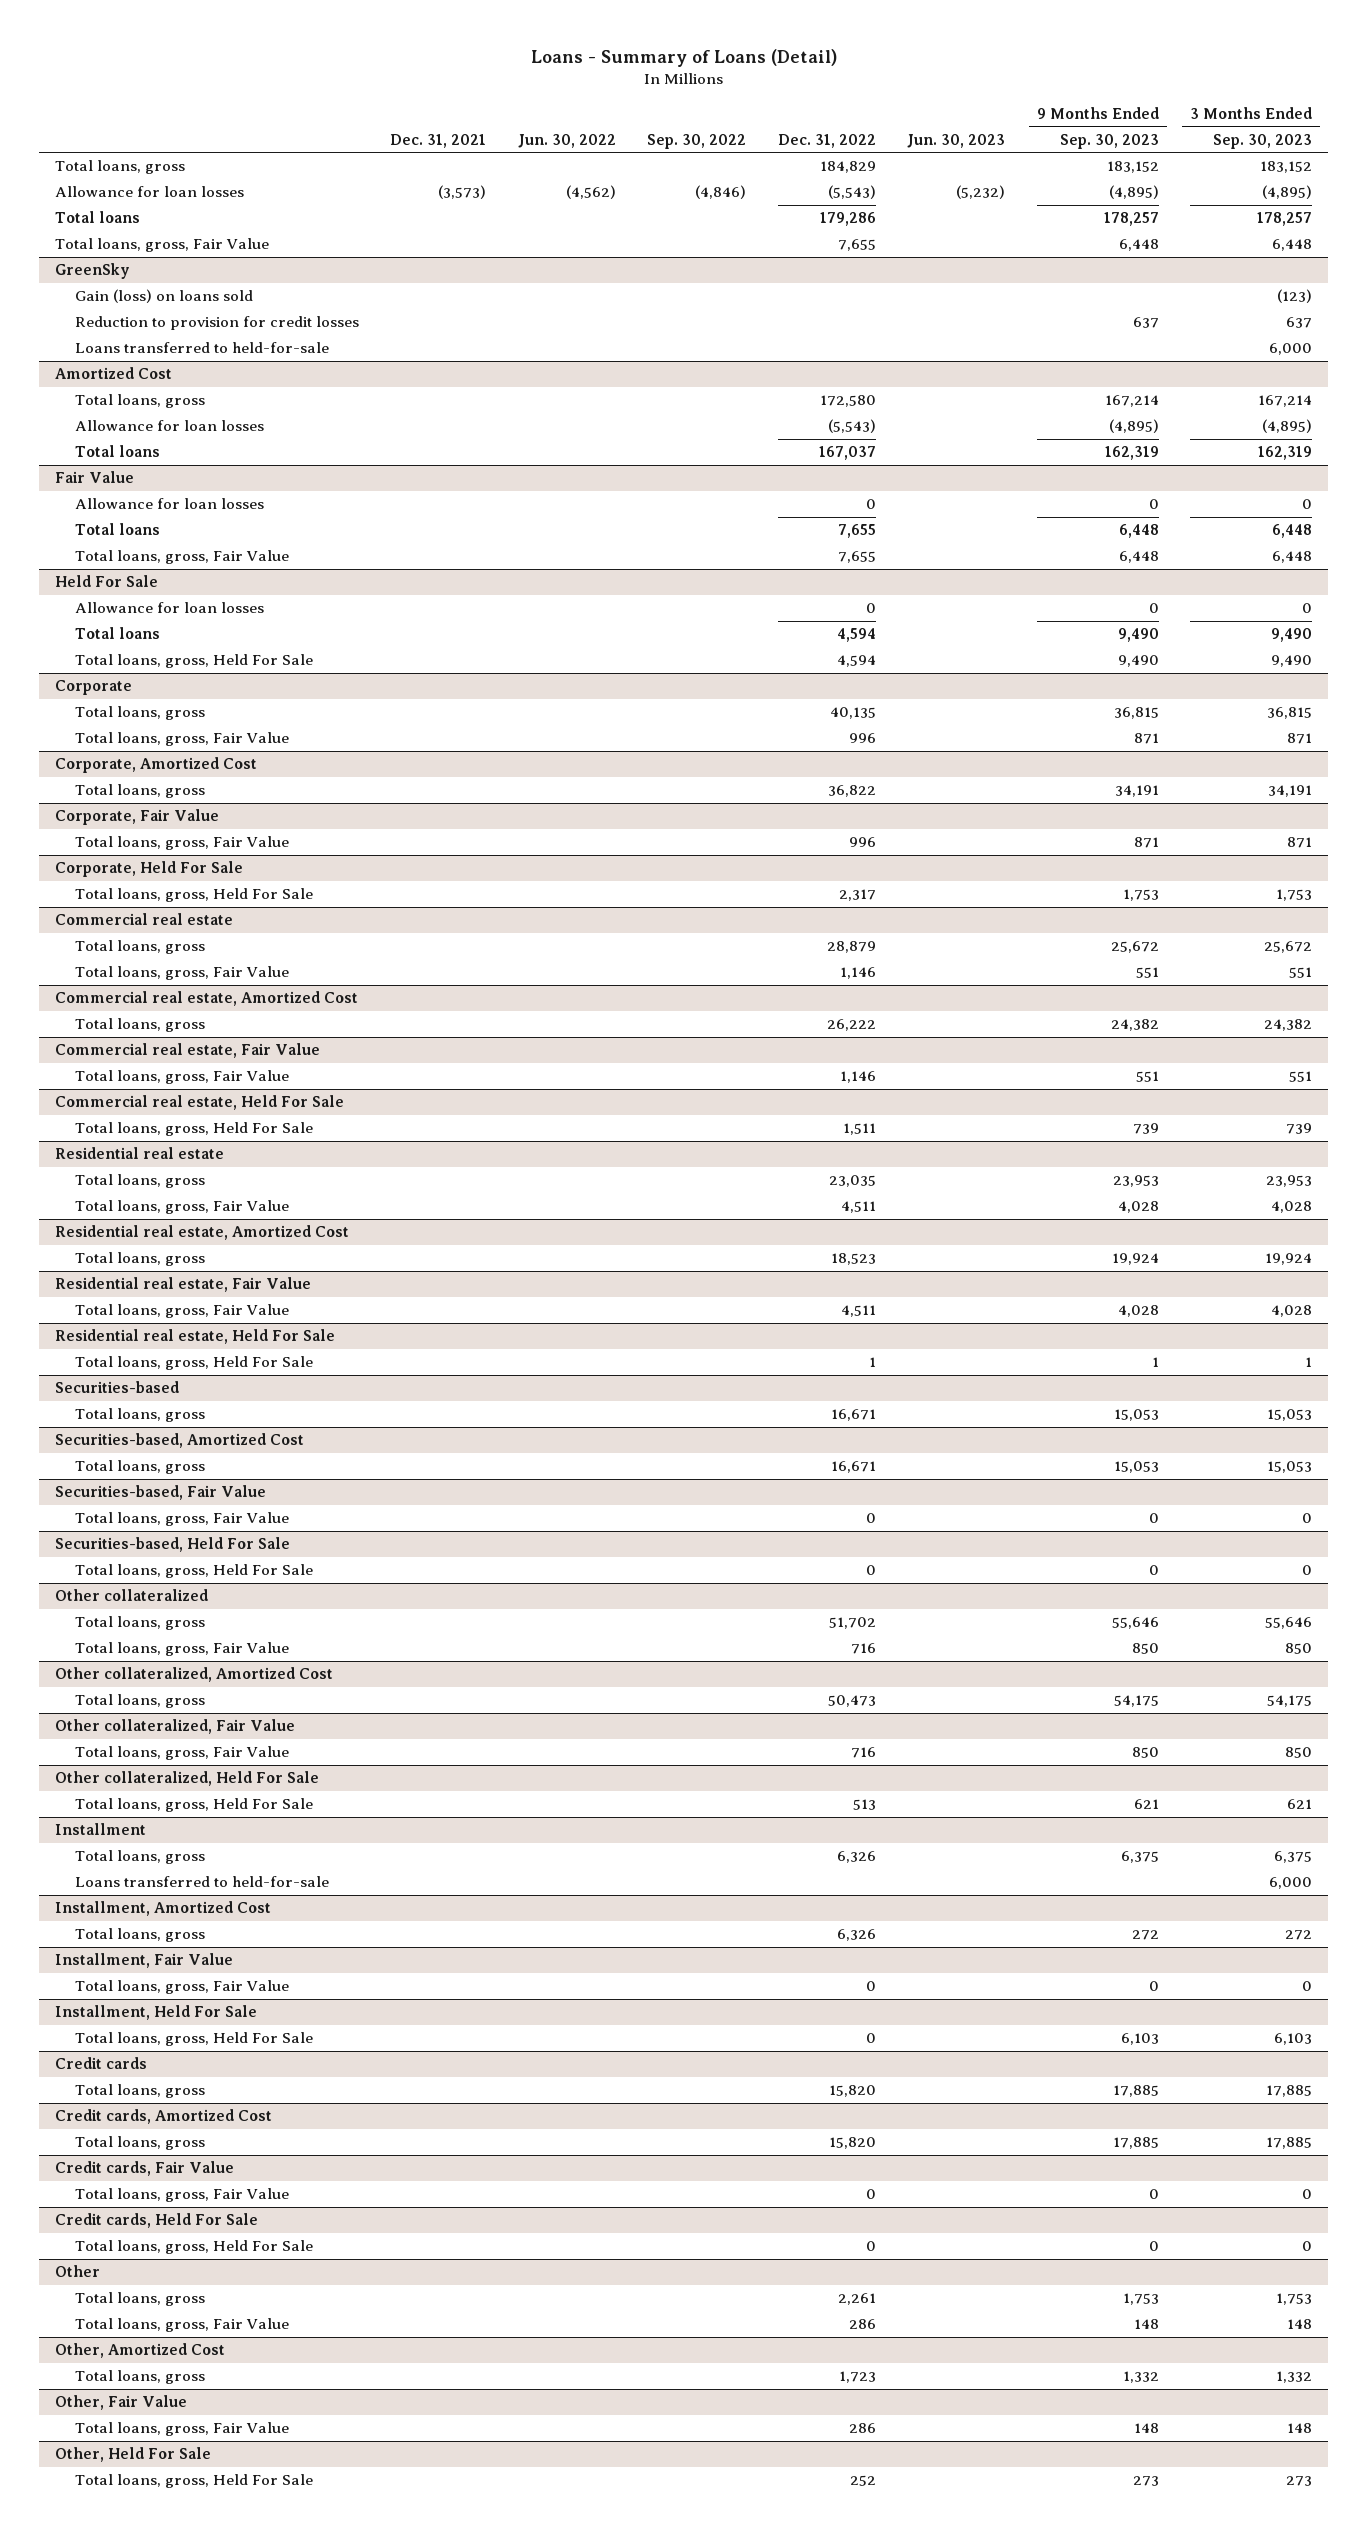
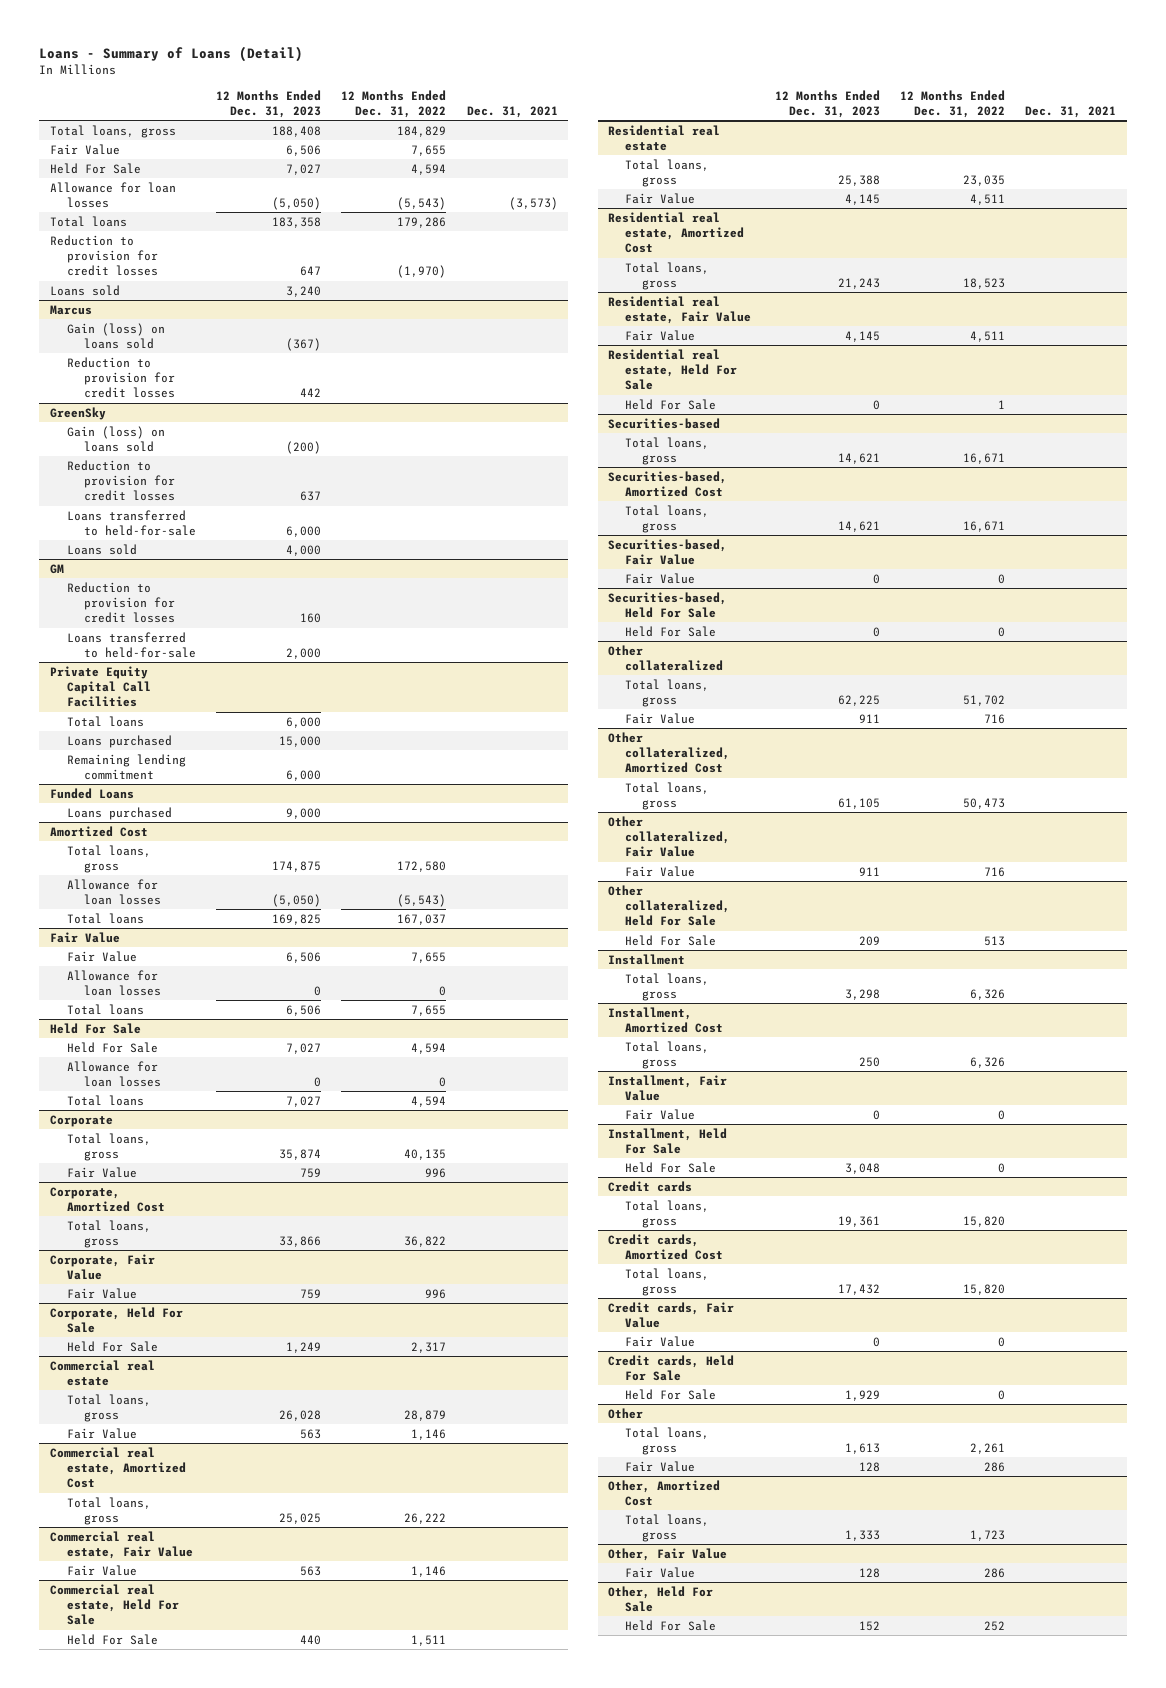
- | Dec. 31, 2021 | Jun. 30, 2022 | Sep. 30, 2022 | Dec. 31, 2022 | Jun. 30, 2023 | 9 Months Ended Sep. 30, 2023 | 3 Months Ended Sep. 30, 2023
+ | 12 Months Ended Dec. 31, 2023 | 12 Months Ended Dec. 31, 2022 | Dec. 31, 2021
+ Fair Value | 6,506 | 7,655 |
+ Held For Sale | 7,027 | 4,594 |
- Total loans, gross, Fair Value | | | | 7,655 | | 6,448 | 6,448
+ Reduction to provision for credit losses | 647 | (1,970) |
+ Loans sold | 3,240 | |
+ Marcus
+ Gain (loss) on loans sold | (367) | |
+ Reduction to provision for credit losses | 442 | |
@ GreenSky
+ Loans sold | 4,000 | |
+ GM
+ Reduction to provision for credit losses | 160 | |
+ Loans transferred to held-for-sale | 2,000 | |
+ Private Equity Capital Call Facilities
+ Total loans | 6,000 | |
+ Loans purchased | 15,000 | |
+ Remaining lending commitment | 6,000 | |
+ Funded Loans
+ Loans purchased | 9,000 | |
@ Fair Value
+ Fair Value | 6,506 | 7,655 |
- Total loans, gross, Fair Value | | | | 7,655 | | 6,448 | 6,448
@ Held For Sale
+ Held For Sale | 7,027 | 4,594 |
- Total loans, gross, Held For Sale | | | | 4,594 | | 9,490 | 9,490
@ Corporate
- Total loans, gross, Fair Value | | | | 996 | | 871 | 871
+ Fair Value | 759 | 996 |
@ Corporate, Fair Value
- Total loans, gross, Fair Value | | | | 996 | | 871 | 871
+ Fair Value | 759 | 996 |
@ Corporate, Held For Sale
- Total loans, gross, Held For Sale | | | | 2,317 | | 1,753 | 1,753
+ Held For Sale | 1,249 | 2,317 |
@ Commercial real estate
- Total loans, gross, Fair Value | | | | 1,146 | | 551 | 551
+ Fair Value | 563 | 1,146 |
@ Commercial real estate, Fair Value
- Total loans, gross, Fair Value | | | | 1,146 | | 551 | 551
+ Fair Value | 563 | 1,146 |
@ Commercial real estate, Held For Sale
- Total loans, gross, Held For Sale | | | | 1,511 | | 739 | 739
+ Held For Sale | 440 | 1,511 |
@ Residential real estate
- Total loans, gross, Fair Value | | | | 4,511 | | 4,028 | 4,028
+ Fair Value | 4,145 | 4,511 |
@ Residential real estate, Fair Value
- Total loans, gross, Fair Value | | | | 4,511 | | 4,028 | 4,028
+ Fair Value | 4,145 | 4,511 |
@ Residential real estate, Held For Sale
- Total loans, gross, Held For Sale | | | | 1 | | 1 | 1
+ Held For Sale | 0 | 1 |
@ Securities-based, Fair Value
- Total loans, gross, Fair Value | | | | 0 | | 0 | 0
+ Fair Value | 0 | 0 |
@ Securities-based, Held For Sale
- Total loans, gross, Held For Sale | | | | 0 | | 0 | 0
+ Held For Sale | 0 | 0 |
@ Other collateralized
- Total loans, gross, Fair Value | | | | 716 | | 850 | 850
+ Fair Value | 911 | 716 |
@ Other collateralized, Fair Value
- Total loans, gross, Fair Value | | | | 716 | | 850 | 850
+ Fair Value | 911 | 716 |
@ Other collateralized, Held For Sale
- Total loans, gross, Held For Sale | | | | 513 | | 621 | 621
+ Held For Sale | 209 | 513 |
@ Installment
- Loans transferred to held-for-sale | | | | | | | 6,000
@ Installment, Fair Value
- Total loans, gross, Fair Value | | | | 0 | | 0 | 0
+ Fair Value | 0 | 0 |
@ Installment, Held For Sale
- Total loans, gross, Held For Sale | | | | 0 | | 6,103 | 6,103
+ Held For Sale | 3,048 | 0 |
@ Credit cards, Fair Value
- Total loans, gross, Fair Value | | | | 0 | | 0 | 0
+ Fair Value | 0 | 0 |
@ Credit cards, Held For Sale
- Total loans, gross, Held For Sale | | | | 0 | | 0 | 0
+ Held For Sale | 1,929 | 0 |
@ Other
- Total loans, gross, Fair Value | | | | 286 | | 148 | 148
+ Fair Value | 128 | 286 |
@ Other, Fair Value
- Total loans, gross, Fair Value | | | | 286 | | 148 | 148
+ Fair Value | 128 | 286 |
@ Other, Held For Sale
- Total loans, gross, Held For Sale | | | | 252 | | 273 | 273
+ Held For Sale | 152 | 252 |

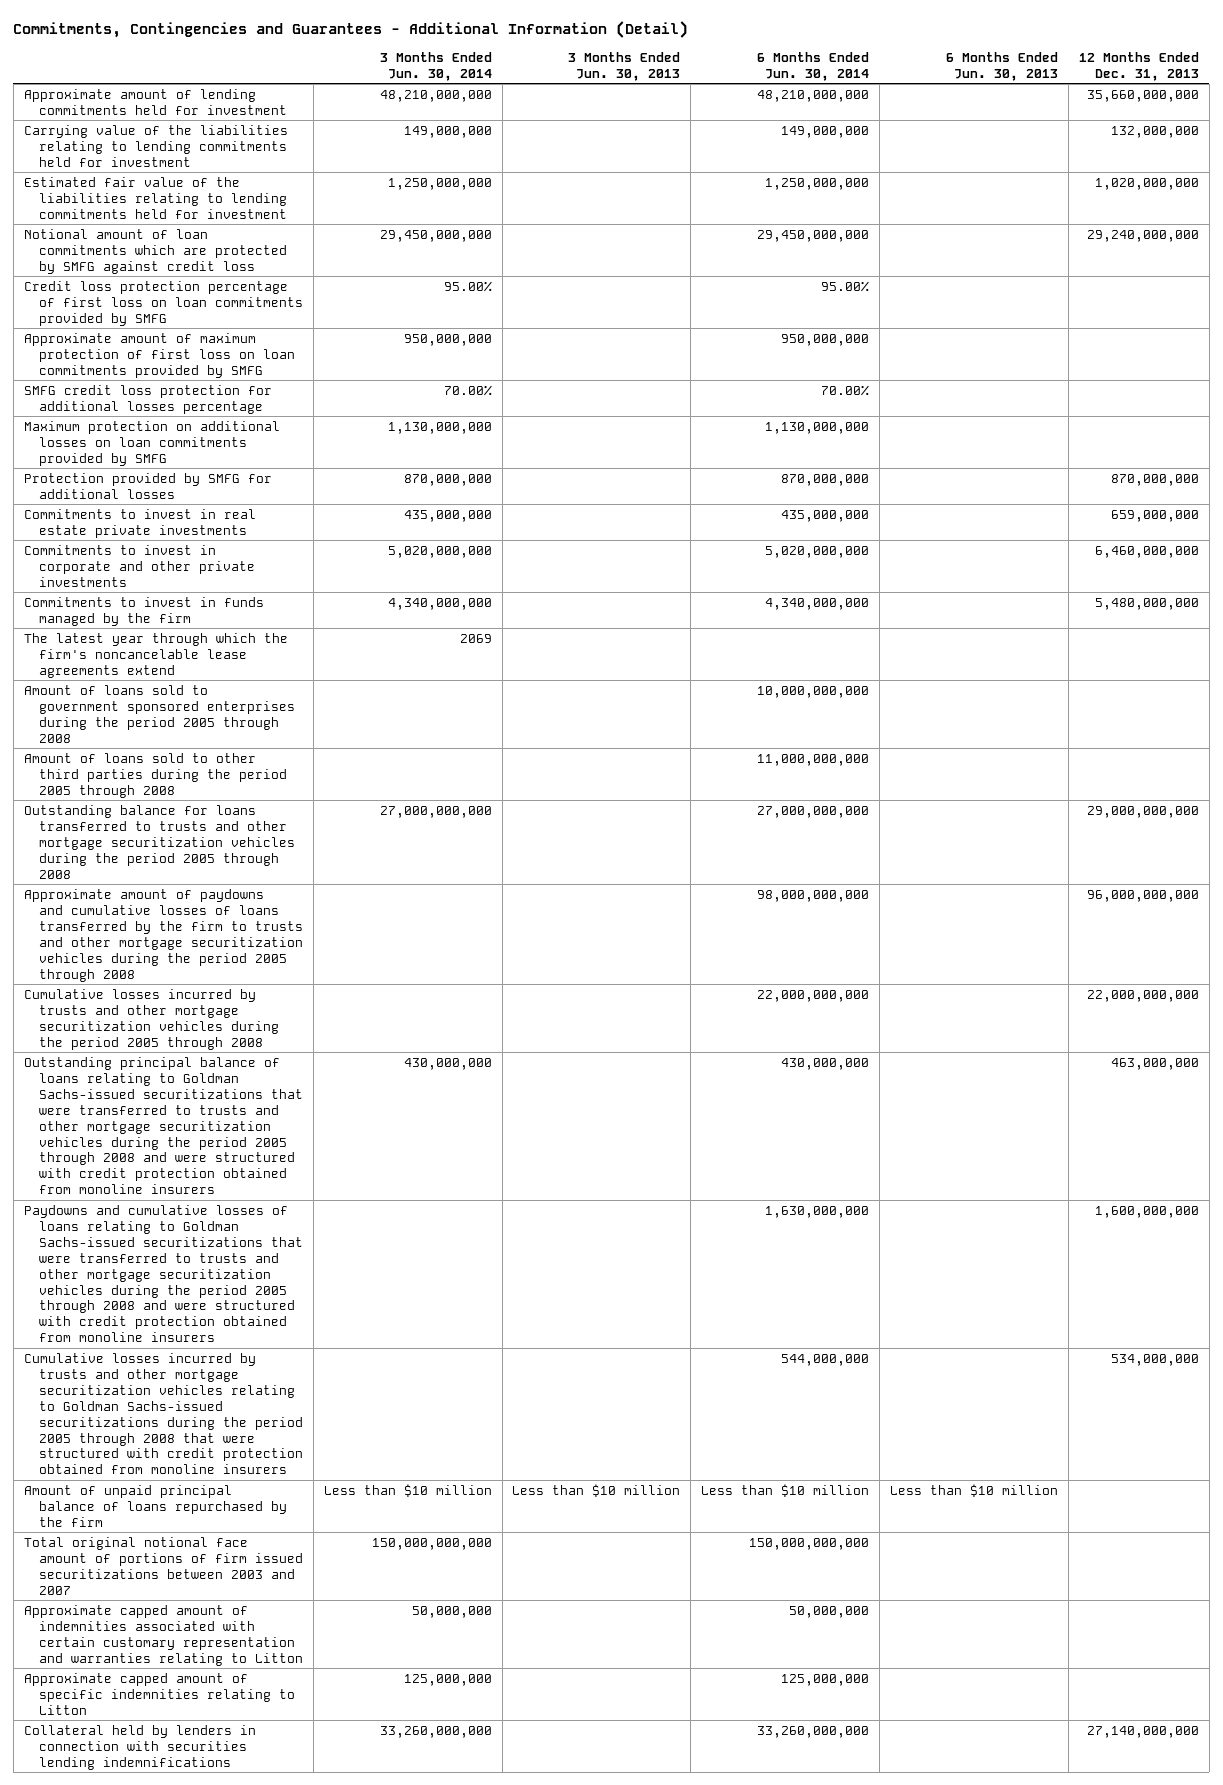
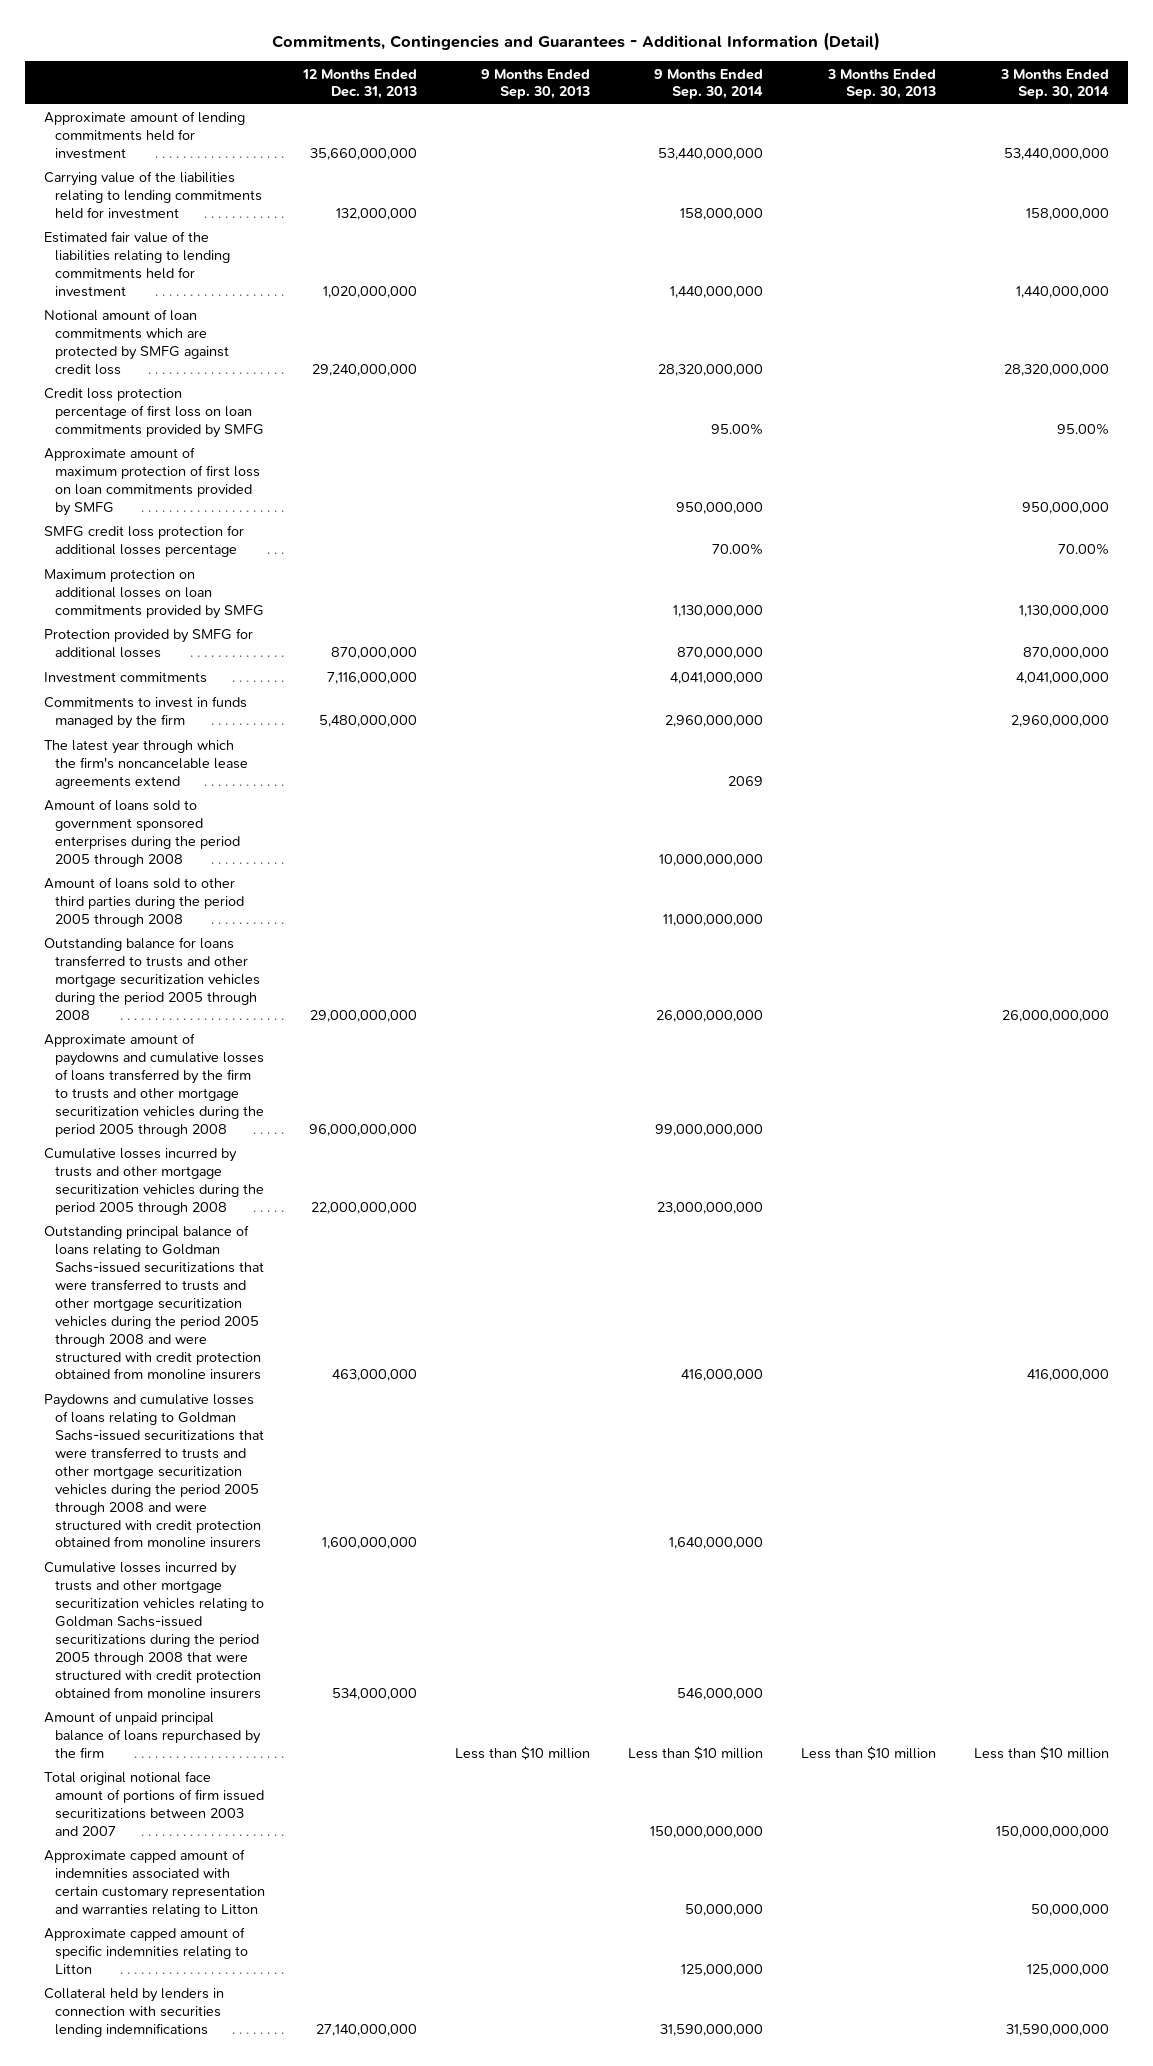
- | 3 Months Ended Jun. 30, 2014 | 3 Months Ended Jun. 30, 2013 | 6 Months Ended Jun. 30, 2014 | 6 Months Ended Jun. 30, 2013 | 12 Months Ended Dec. 31, 2013
+ | 12 Months Ended Dec. 31, 2013 | 9 Months Ended Sep. 30, 2013 | 9 Months Ended Sep. 30, 2014 | 3 Months Ended Sep. 30, 2013 | 3 Months Ended Sep. 30, 2014
- Commitments to invest in real estate private investments | 435,000,000 | | 435,000,000 | | 659,000,000
- Commitments to invest in corporate and other private investments | 5,020,000,000 | | 5,020,000,000 | | 6,460,000,000
+ Investment commitments | 7,116,000,000 | | 4,041,000,000 | | 4,041,000,000

